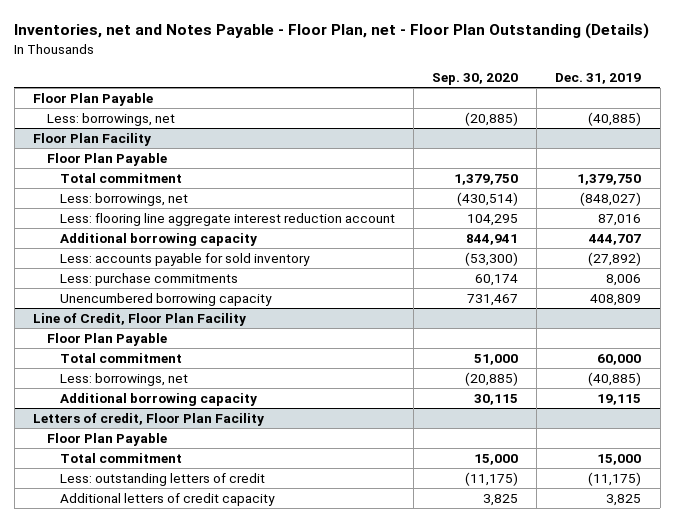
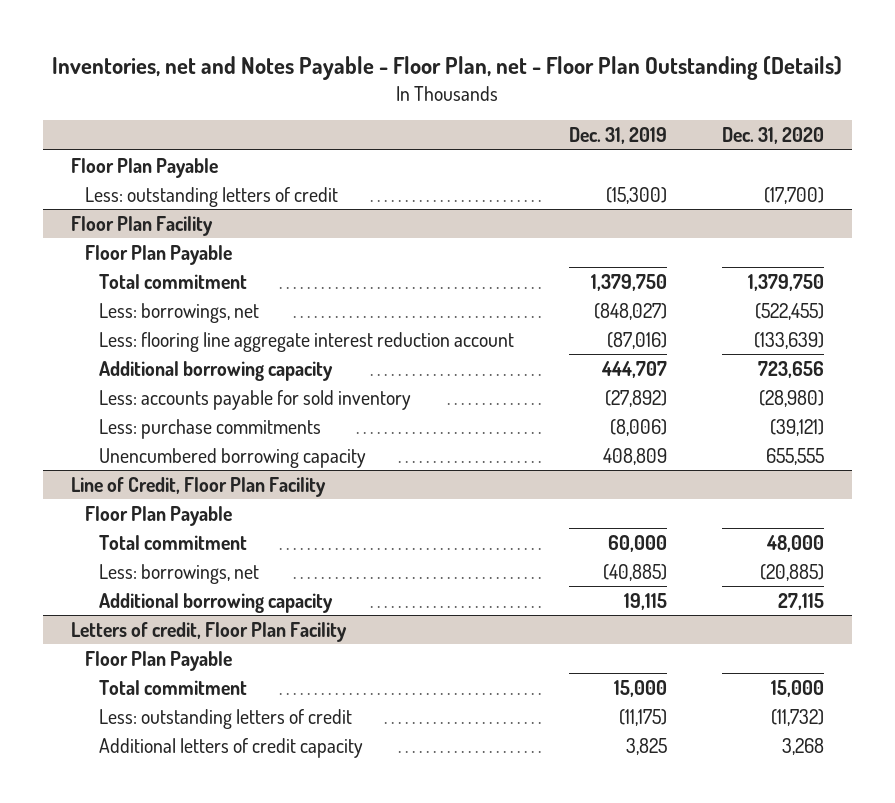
- | Sep. 30, 2020 | Dec. 31, 2019
+ | Dec. 31, 2019 | Dec. 31, 2020
- Less: borrowings, net | (20,885) | (40,885)
+ Less: outstanding letters of credit | (15,300) | (17,700)
@ Floor Plan Facility
- Less: flooring line aggregate interest reduction account | 104,295 | 87,016
+ Less: flooring line aggregate interest reduction account | (87,016) | (133,639)
- Less: purchase commitments | 60,174 | 8,006
+ Less: purchase commitments | (8,006) | (39,121)

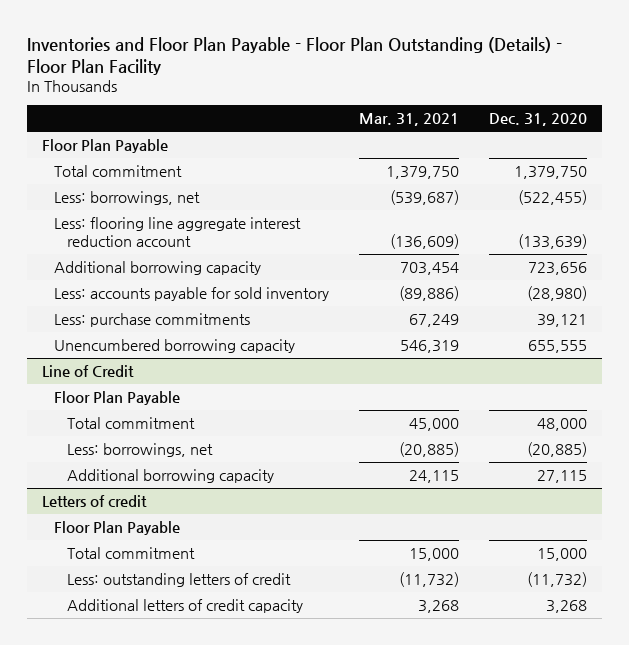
- Inventories, net and Notes Payable - Floor Plan, net - Floor Plan Outstanding (Details)
+ Inventories and Floor Plan Payable - Floor Plan Outstanding (Details) - Floor Plan Facility
- | Dec. 31, 2019 | Dec. 31, 2020
+ | Mar. 31, 2021 | Dec. 31, 2020
- Less: outstanding letters of credit | (15,300) | (17,700)
- Floor Plan Facility
- Floor Plan Payable
- Less: purchase commitments | (8,006) | (39,121)
+ Less: purchase commitments | 67,249 | 39,121
- Line of Credit, Floor Plan Facility
+ Line of Credit
- Letters of credit, Floor Plan Facility
+ Letters of credit

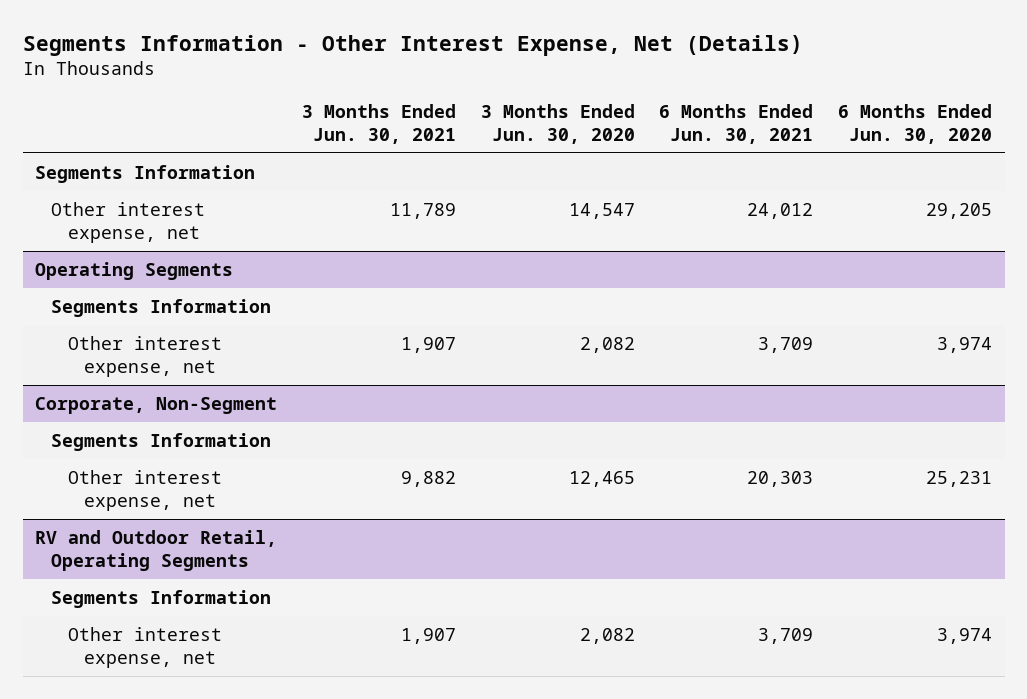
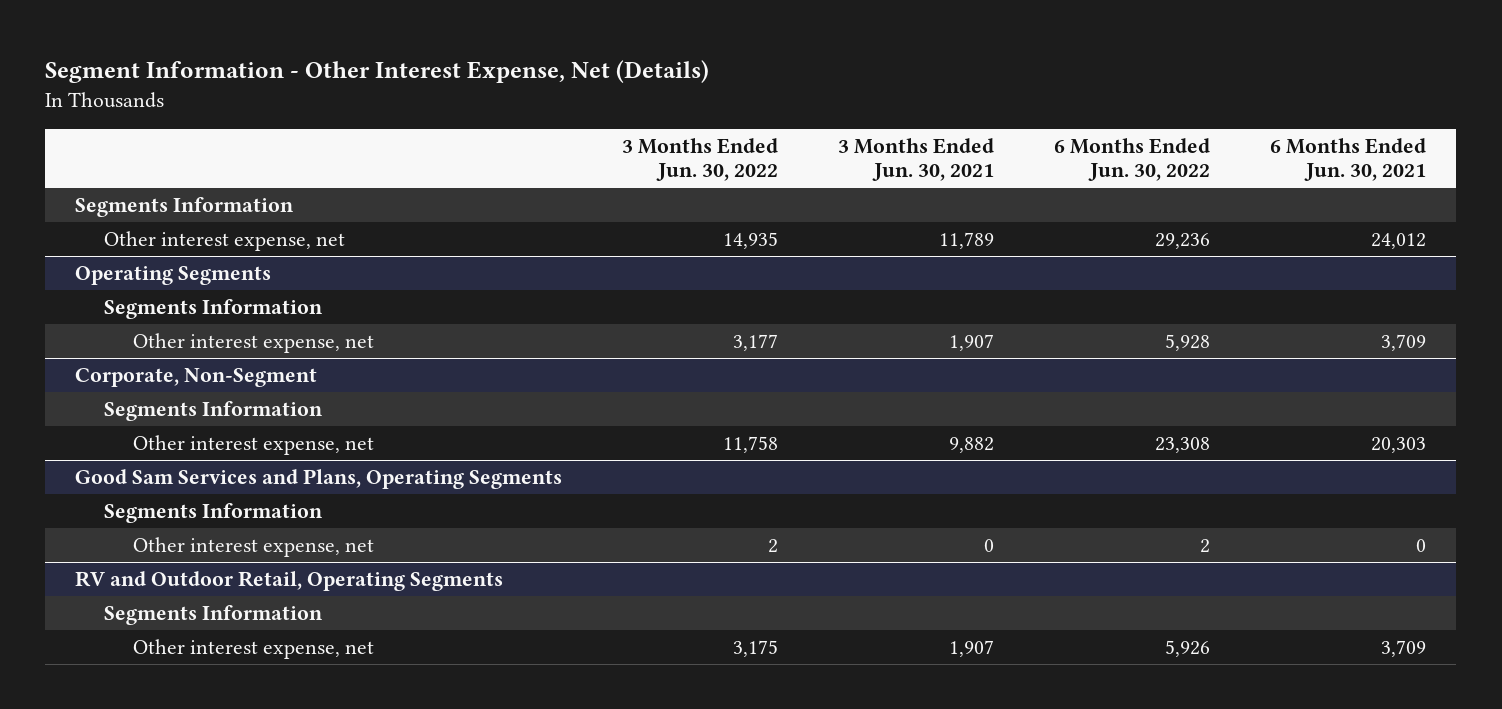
- Segments Information - Other Interest Expense, Net (Details)
+ Segment Information - Other Interest Expense, Net (Details)
- | 3 Months Ended Jun. 30, 2021 | 3 Months Ended Jun. 30, 2020 | 6 Months Ended Jun. 30, 2021 | 6 Months Ended Jun. 30, 2020
+ | 3 Months Ended Jun. 30, 2022 | 3 Months Ended Jun. 30, 2021 | 6 Months Ended Jun. 30, 2022 | 6 Months Ended Jun. 30, 2021
+ Good Sam Services and Plans, Operating Segments
+ Segments Information
+ Other interest expense, net | 2 | 0 | 2 | 0

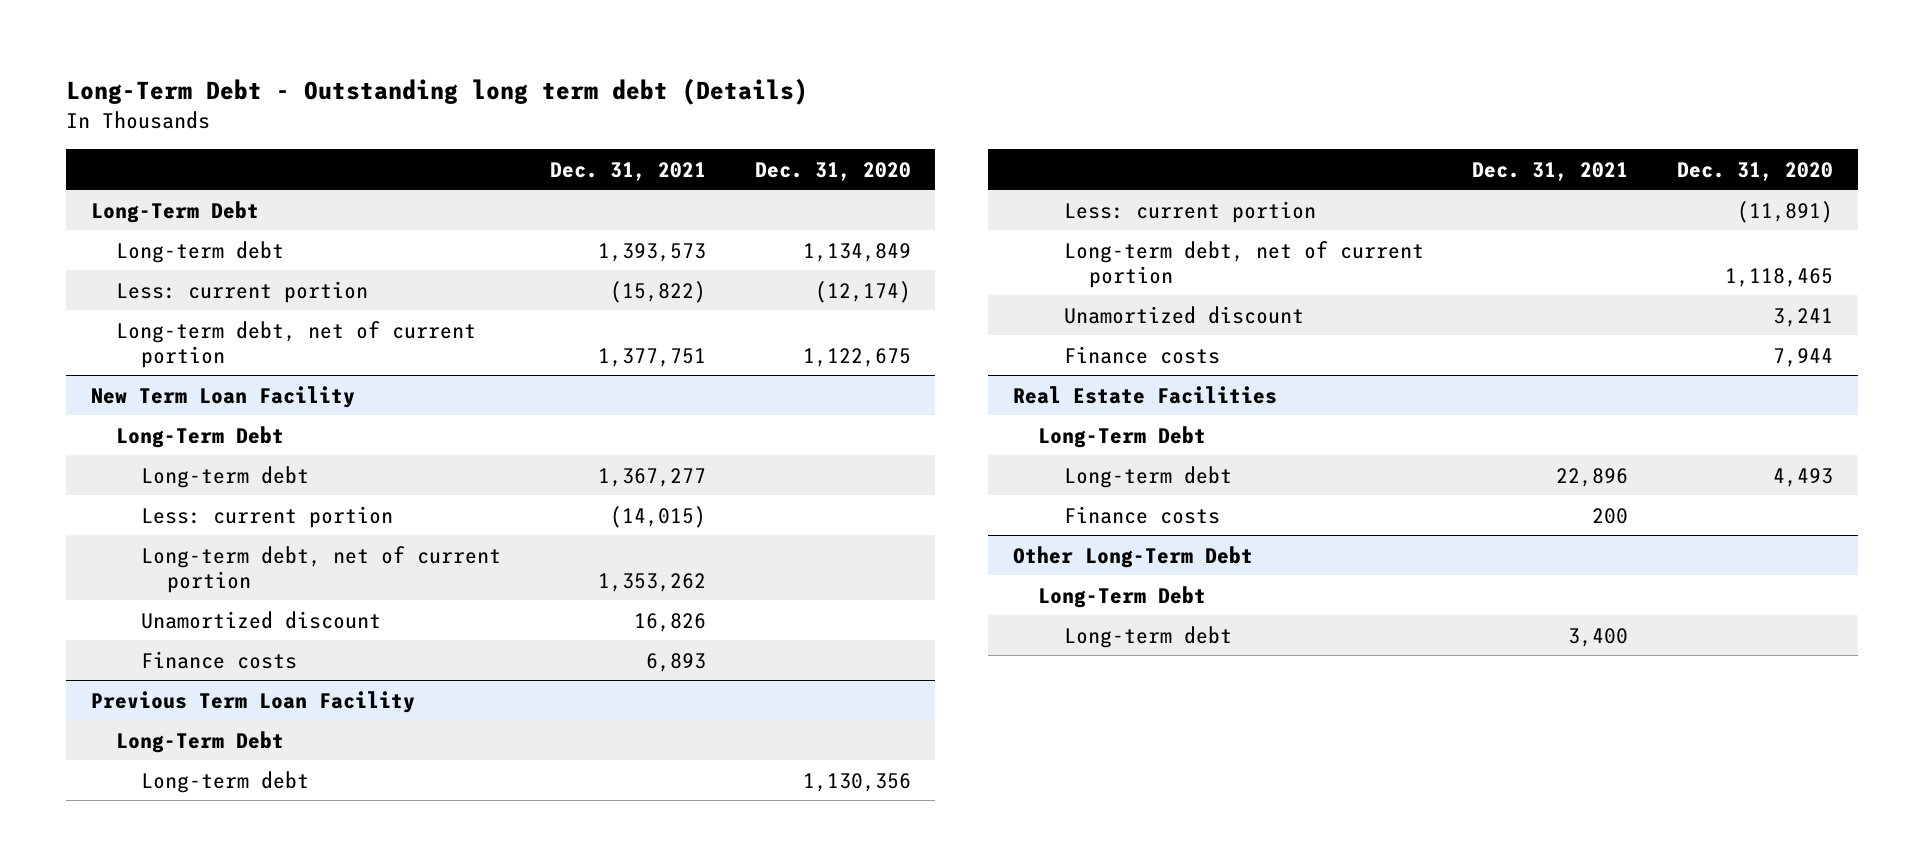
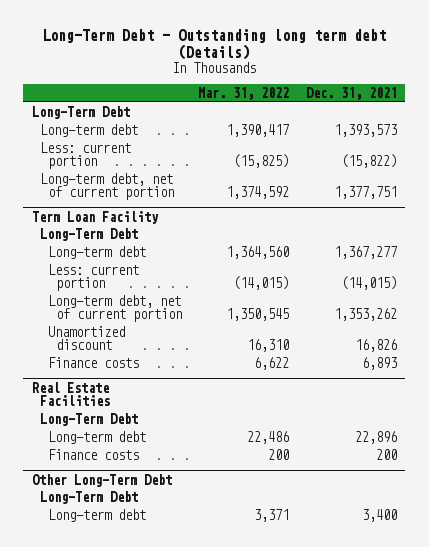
- | Dec. 31, 2021 | Dec. 31, 2020
+ | Mar. 31, 2022 | Dec. 31, 2021
- New Term Loan Facility
+ Term Loan Facility
- Previous Term Loan Facility
- Long-Term Debt
- Long-term debt | | 1,130,356
- Less: current portion | | (11,891)
- Long-term debt, net of current portion | | 1,118,465
- Unamortized discount | | 3,241
- Finance costs | | 7,944

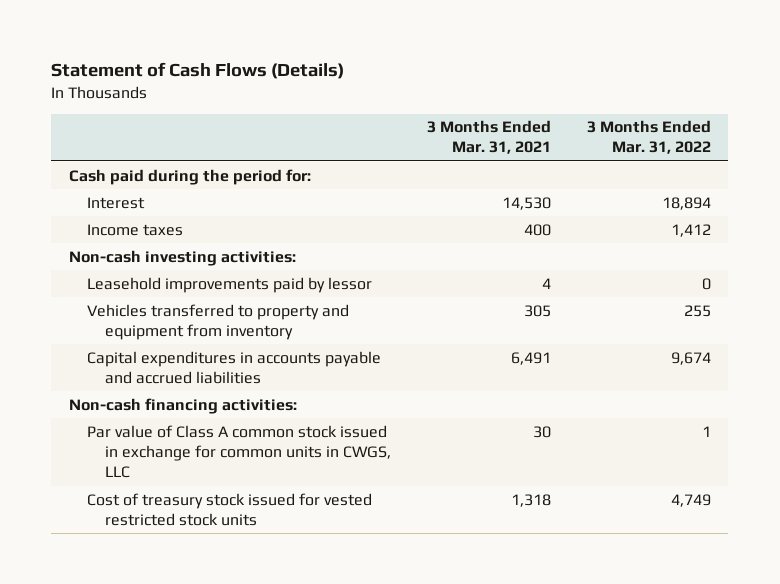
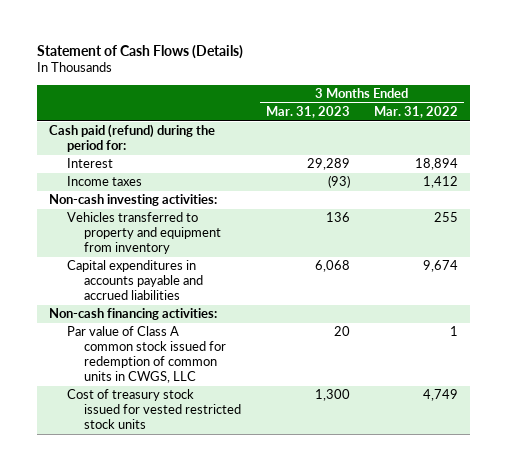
- | 3 Months Ended Mar. 31, 2021 | 3 Months Ended Mar. 31, 2022
+ | 3 Months Ended Mar. 31, 2023 | 3 Months Ended Mar. 31, 2022
- Cash paid during the period for:
+ Cash paid (refund) during the period for:
- Leasehold improvements paid by lessor | 4 | 0
- Par value of Class A common stock issued in exchange for common units in CWGS, LLC | 30 | 1
+ Par value of Class A common stock issued for redemption of common units in CWGS, LLC | 20 | 1

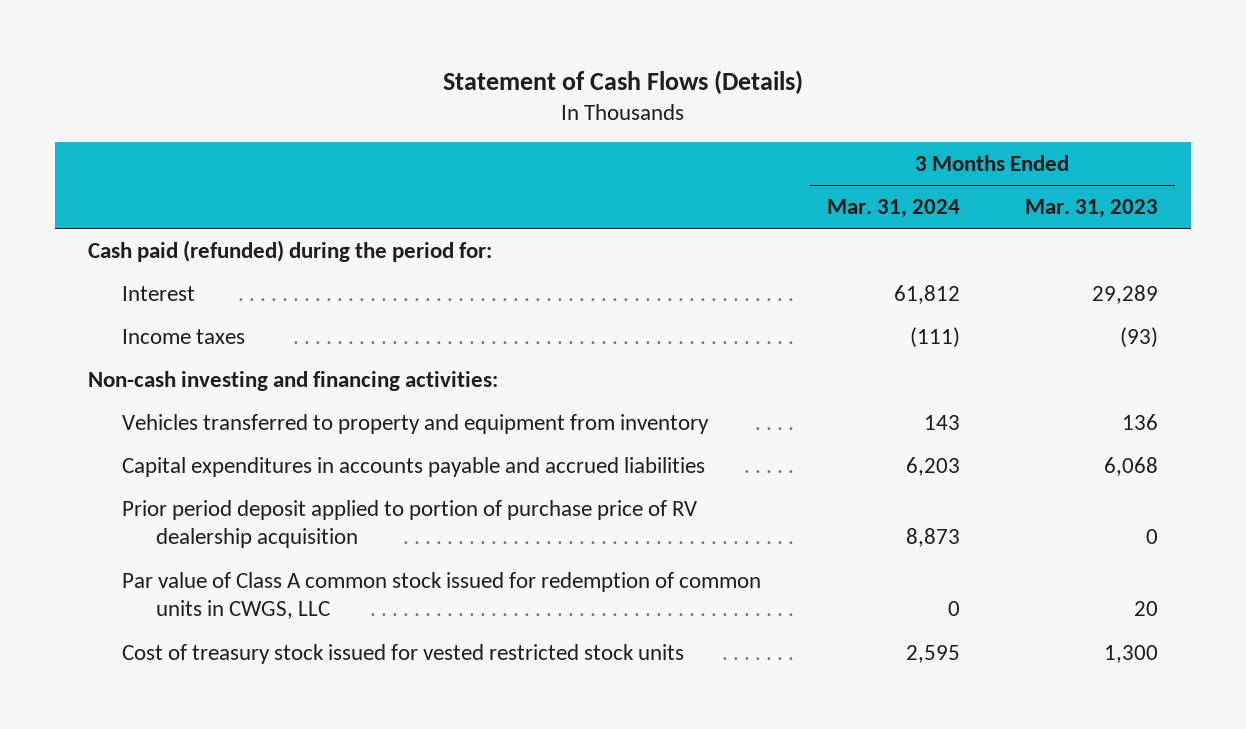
- | 3 Months Ended Mar. 31, 2023 | 3 Months Ended Mar. 31, 2022
+ | 3 Months Ended Mar. 31, 2024 | 3 Months Ended Mar. 31, 2023
- Cash paid (refund) during the period for:
+ Cash paid (refunded) during the period for:
- Non-cash investing activities:
+ Non-cash investing and financing activities:
- Non-cash financing activities:
+ Prior period deposit applied to portion of purchase price of RV dealership acquisition | 8,873 | 0

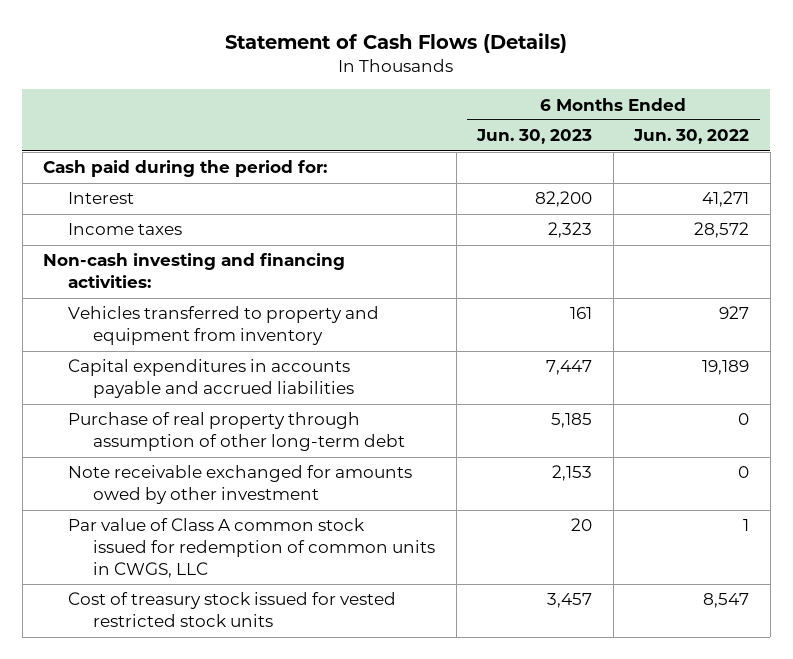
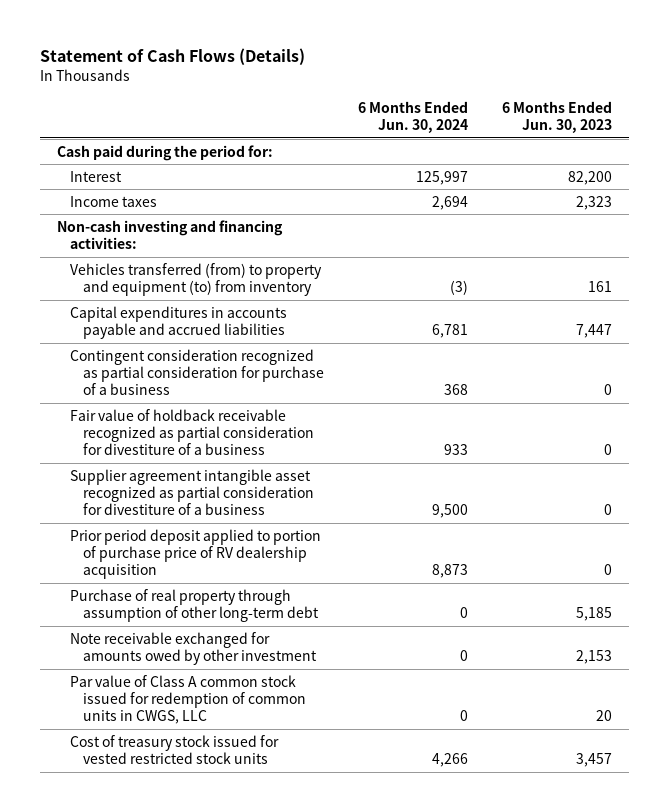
- | 6 Months Ended Jun. 30, 2023 | 6 Months Ended Jun. 30, 2022
+ | 6 Months Ended Jun. 30, 2024 | 6 Months Ended Jun. 30, 2023
- Vehicles transferred to property and equipment from inventory | 161 | 927
+ Vehicles transferred (from) to property and equipment (to) from inventory | (3) | 161
+ Contingent consideration recognized as partial consideration for purchase of a business | 368 | 0
+ Fair value of holdback receivable recognized as partial consideration for divestiture of a business | 933 | 0
+ Supplier agreement intangible asset recognized as partial consideration for divestiture of a business | 9,500 | 0
+ Prior period deposit applied to portion of purchase price of RV dealership acquisition | 8,873 | 0

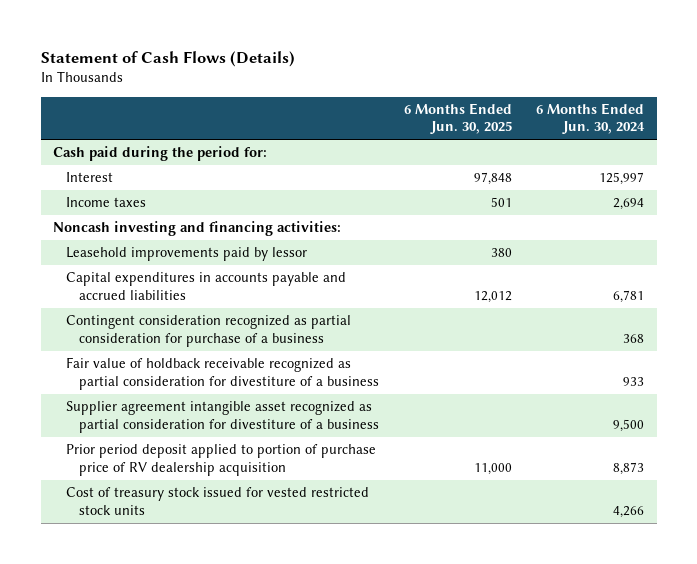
- | 6 Months Ended Jun. 30, 2024 | 6 Months Ended Jun. 30, 2023
+ | 6 Months Ended Jun. 30, 2025 | 6 Months Ended Jun. 30, 2024
- Non-cash investing and financing activities:
- Vehicles transferred (from) to property and equipment (to) from inventory | (3) | 161
+ Noncash investing and financing activities:
+ Leasehold improvements paid by lessor | 380 |
- Purchase of real property through assumption of other long-term debt | 0 | 5,185
- Note receivable exchanged for amounts owed by other investment | 0 | 2,153
- Par value of Class A common stock issued for redemption of common units in CWGS, LLC | 0 | 20

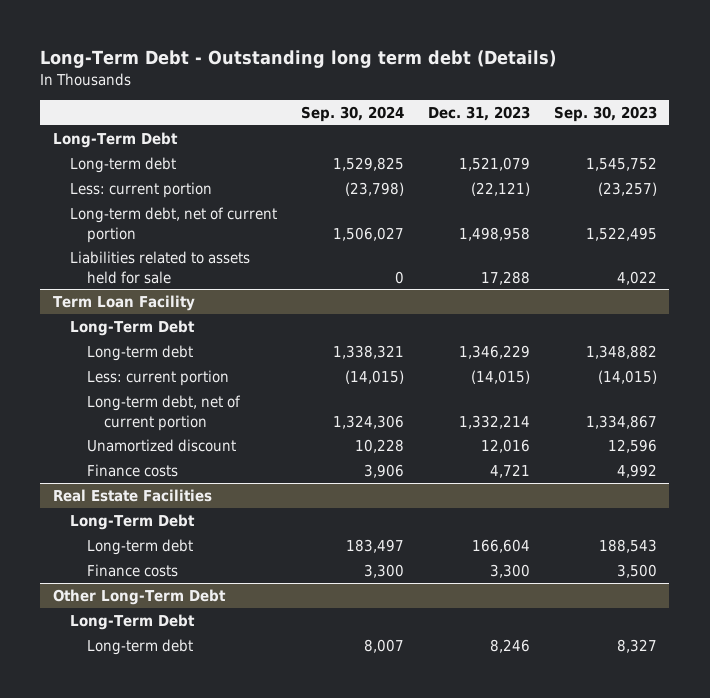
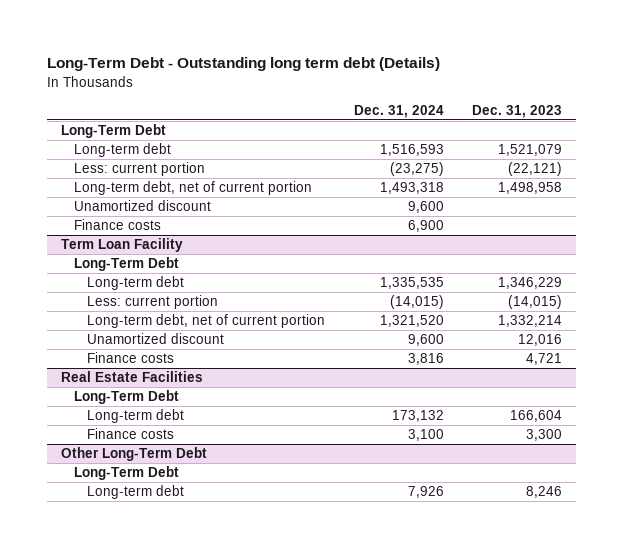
- | Sep. 30, 2024 | Dec. 31, 2023 | Sep. 30, 2023
+ | Dec. 31, 2024 | Dec. 31, 2023
- Liabilities related to assets held for sale | 0 | 17,288 | 4,022
+ Unamortized discount | 9,600 |
+ Finance costs | 6,900 |

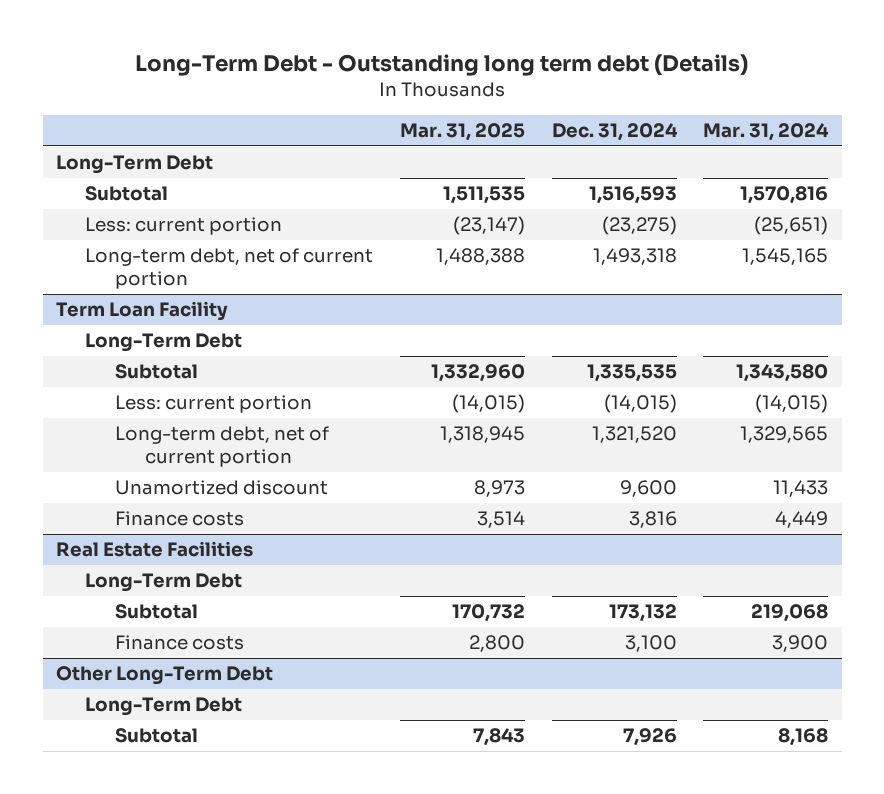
- | Dec. 31, 2024 | Dec. 31, 2023
+ | Mar. 31, 2025 | Dec. 31, 2024 | Mar. 31, 2024
- Long-term debt | 1,516,593 | 1,521,079
+ Subtotal | 1,511,535 | 1,516,593 | 1,570,816
- Unamortized discount | 9,600 |
- Finance costs | 6,900 |
@ Term Loan Facility
- Long-term debt | 1,335,535 | 1,346,229
+ Subtotal | 1,332,960 | 1,335,535 | 1,343,580
@ Real Estate Facilities
- Long-term debt | 173,132 | 166,604
+ Subtotal | 170,732 | 173,132 | 219,068
@ Other Long-Term Debt
- Long-term debt | 7,926 | 8,246
+ Subtotal | 7,843 | 7,926 | 8,168

